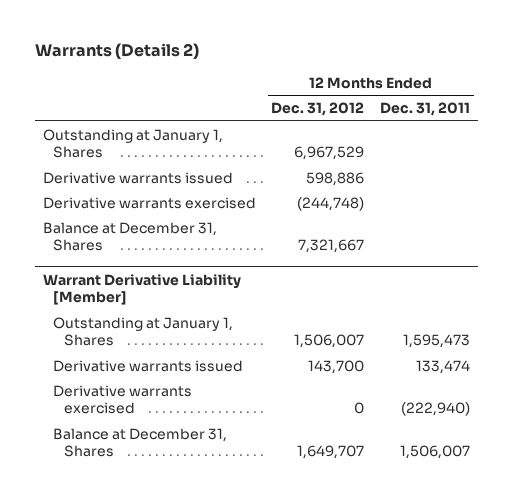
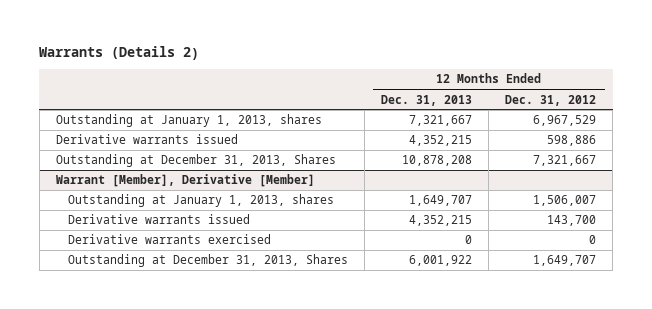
- | 12 Months Ended Dec. 31, 2012 | 12 Months Ended Dec. 31, 2011
+ | 12 Months Ended Dec. 31, 2013 | 12 Months Ended Dec. 31, 2012
- Outstanding at January 1, Shares | 6,967,529 |
+ Outstanding at January 1, 2013, shares | 7,321,667 | 6,967,529
- Derivative warrants exercised | (244,748) |
- Balance at December 31, Shares | 7,321,667 |
- Warrant Derivative Liability [Member]
- Outstanding at January 1, Shares | 1,506,007 | 1,595,473
+ Outstanding at December 31, 2013, Shares | 10,878,208 | 7,321,667
+ Warrant [Member], Derivative [Member]
+ Outstanding at January 1, 2013, shares | 1,649,707 | 1,506,007
- Balance at December 31, Shares | 1,649,707 | 1,506,007
+ Outstanding at December 31, 2013, Shares | 6,001,922 | 1,649,707

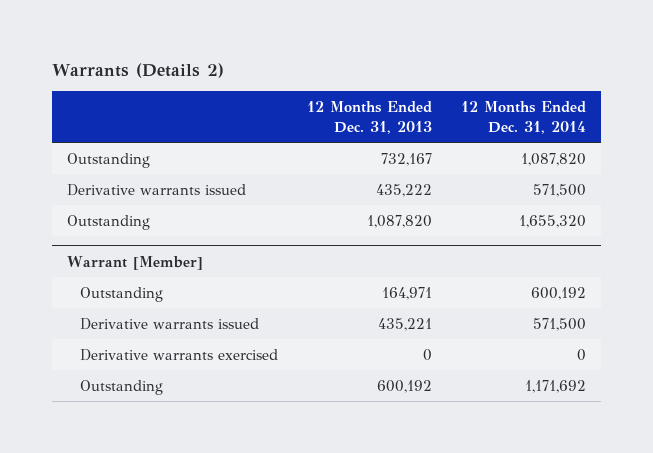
- | 12 Months Ended Dec. 31, 2013 | 12 Months Ended Dec. 31, 2012
+ | 12 Months Ended Dec. 31, 2013 | 12 Months Ended Dec. 31, 2014
- Outstanding at January 1, 2013, shares | 7,321,667 | 6,967,529
- Derivative warrants issued | 4,352,215 | 598,886
- Outstanding at December 31, 2013, Shares | 10,878,208 | 7,321,667
- Warrant [Member], Derivative [Member]
- Outstanding at January 1, 2013, shares | 1,649,707 | 1,506,007
- Derivative warrants issued | 4,352,215 | 143,700
+ Outstanding | 732,167 | 1,087,820
+ Derivative warrants issued | 435,222 | 571,500
+ Outstanding | 1,087,820 | 1,655,320
+ Warrant [Member]
+ Outstanding | 164,971 | 600,192
+ Derivative warrants issued | 435,221 | 571,500
- Outstanding at December 31, 2013, Shares | 6,001,922 | 1,649,707
+ Outstanding | 600,192 | 1,171,692

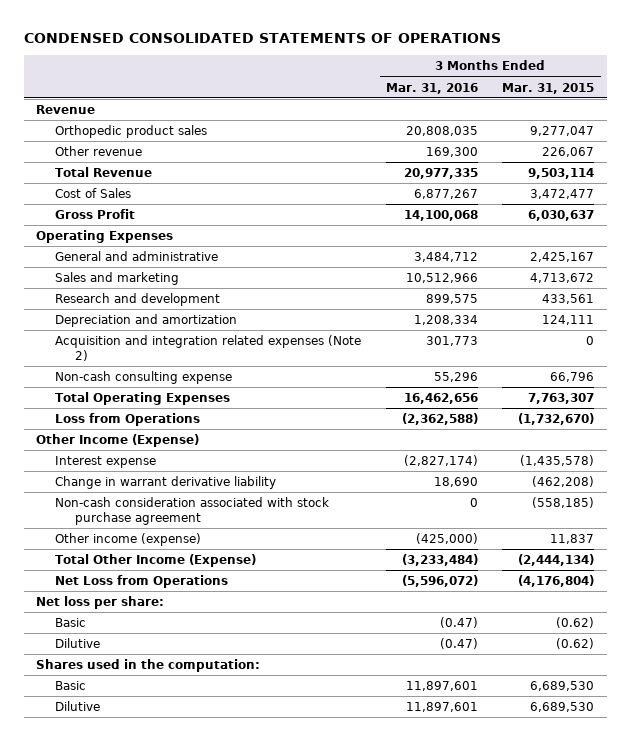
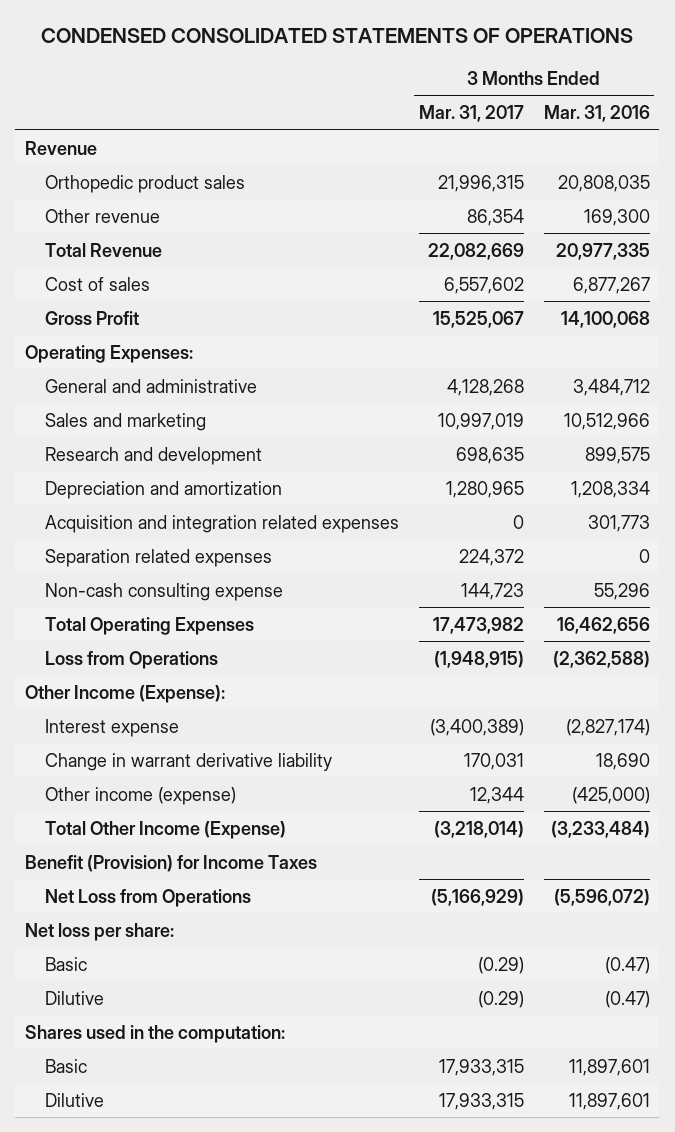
- | 3 Months Ended Mar. 31, 2016 | 3 Months Ended Mar. 31, 2015
+ | 3 Months Ended Mar. 31, 2017 | 3 Months Ended Mar. 31, 2016
- Cost of Sales | 6,877,267 | 3,472,477
+ Cost of sales | 6,557,602 | 6,877,267
- Operating Expenses
+ Operating Expenses:
- Acquisition and integration related expenses (Note 2) | 301,773 | 0
+ Acquisition and integration related expenses | 0 | 301,773
+ Separation related expenses | 224,372 | 0
- Other Income (Expense)
+ Other Income (Expense):
- Non-cash consideration associated with stock purchase agreement | 0 | (558,185)
+ Benefit (Provision) for Income Taxes

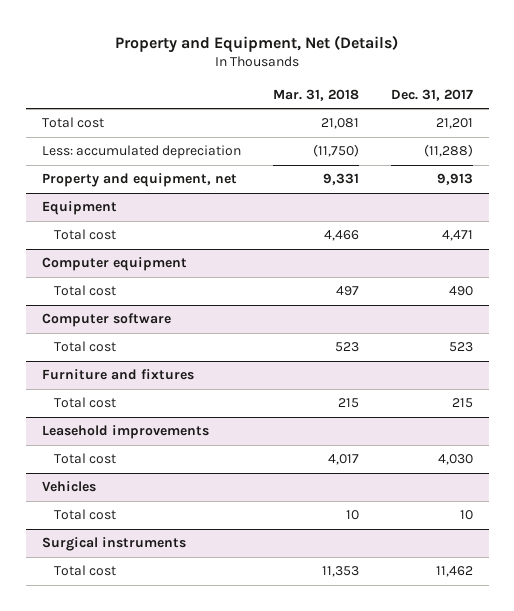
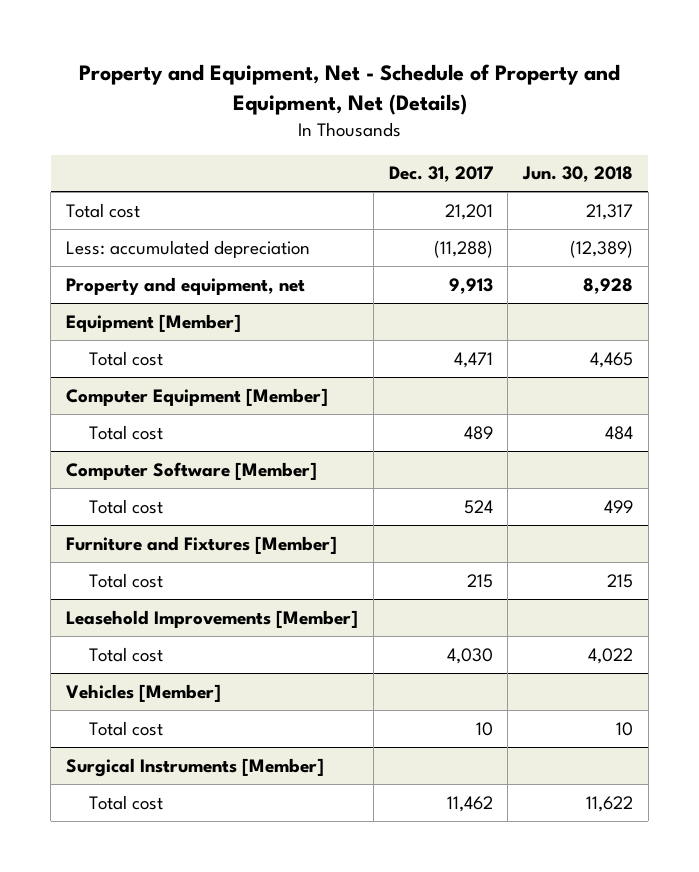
- Property and Equipment, Net (Details)
+ Property and Equipment, Net - Schedule of Property and Equipment, Net (Details)
- | Mar. 31, 2018 | Dec. 31, 2017
+ | Dec. 31, 2017 | Jun. 30, 2018
- Equipment
+ Equipment [Member]
- Computer equipment
- Total cost | 497 | 490
- Computer software
- Total cost | 523 | 523
- Furniture and fixtures
+ Computer Equipment [Member]
+ Total cost | 489 | 484
+ Computer Software [Member]
+ Total cost | 524 | 499
+ Furniture and Fixtures [Member]
- Leasehold improvements
+ Leasehold Improvements [Member]
- Vehicles
+ Vehicles [Member]
- Surgical instruments
+ Surgical Instruments [Member]

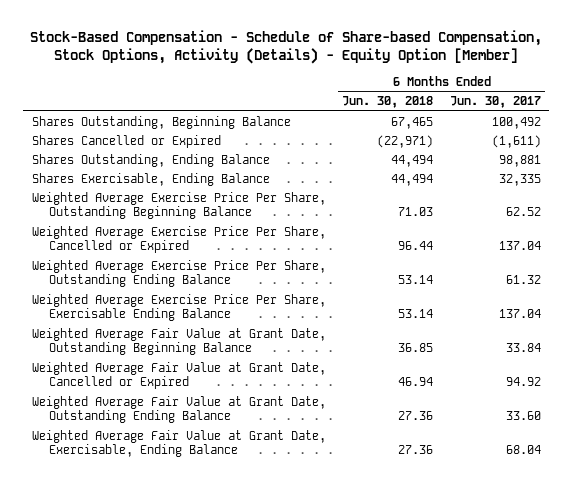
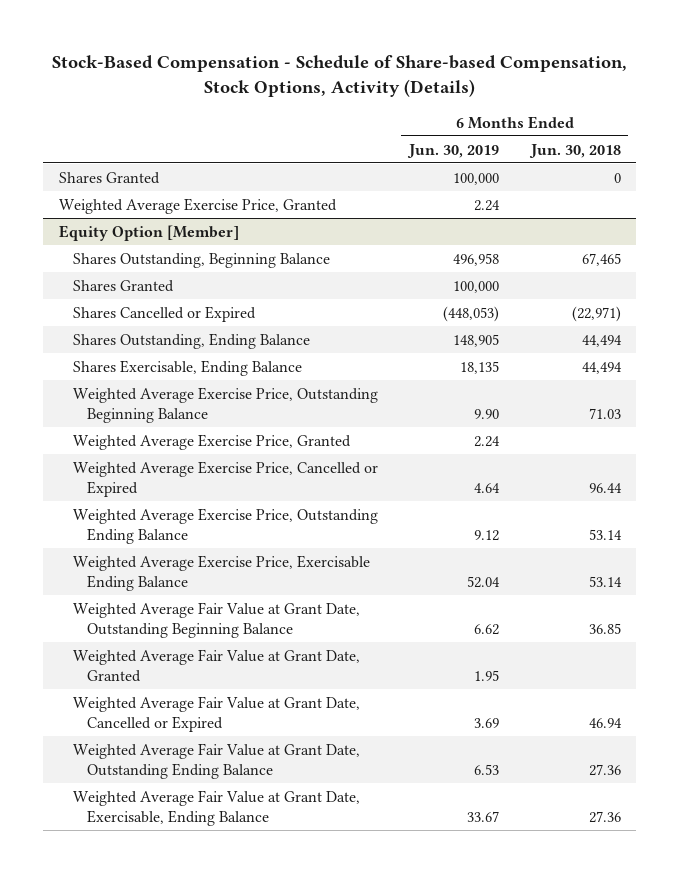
- Stock-Based Compensation - Schedule of Share-based Compensation, Stock Options, Activity (Details) - Equity Option [Member]
+ Stock-Based Compensation - Schedule of Share-based Compensation, Stock Options, Activity (Details)
- | 6 Months Ended Jun. 30, 2018 | 6 Months Ended Jun. 30, 2017
+ | 6 Months Ended Jun. 30, 2019 | 6 Months Ended Jun. 30, 2018
+ Shares Granted | 100,000 | 0
+ Weighted Average Exercise Price, Granted | 2.24 |
+ Equity Option [Member]
+ Shares Granted | 100,000 |
- Weighted Average Exercise Price Per Share, Outstanding Beginning Balance | 71.03 | 62.52
- Weighted Average Exercise Price Per Share, Cancelled or Expired | 96.44 | 137.04
- Weighted Average Exercise Price Per Share, Outstanding Ending Balance | 53.14 | 61.32
- Weighted Average Exercise Price Per Share, Exercisable Ending Balance | 53.14 | 137.04
+ Weighted Average Exercise Price, Outstanding Beginning Balance | 9.90 | 71.03
+ Weighted Average Exercise Price, Granted | 2.24 |
+ Weighted Average Exercise Price, Cancelled or Expired | 4.64 | 96.44
+ Weighted Average Exercise Price, Outstanding Ending Balance | 9.12 | 53.14
+ Weighted Average Exercise Price, Exercisable Ending Balance | 52.04 | 53.14
+ Weighted Average Fair Value at Grant Date, Granted | 1.95 |

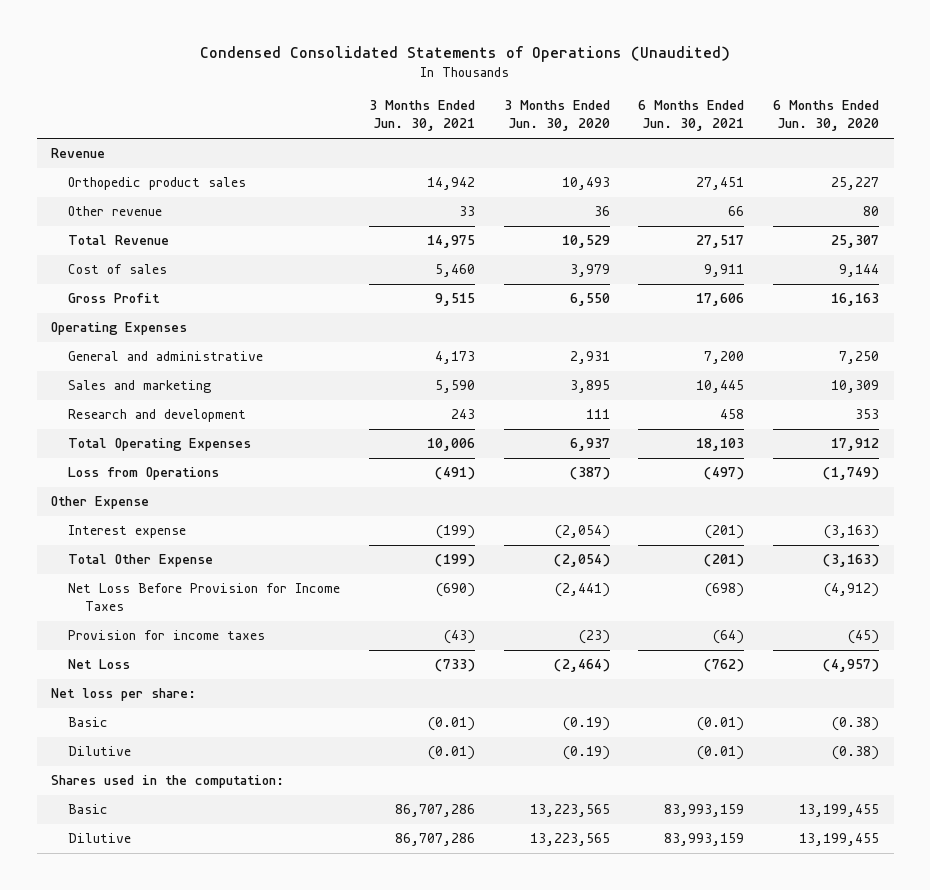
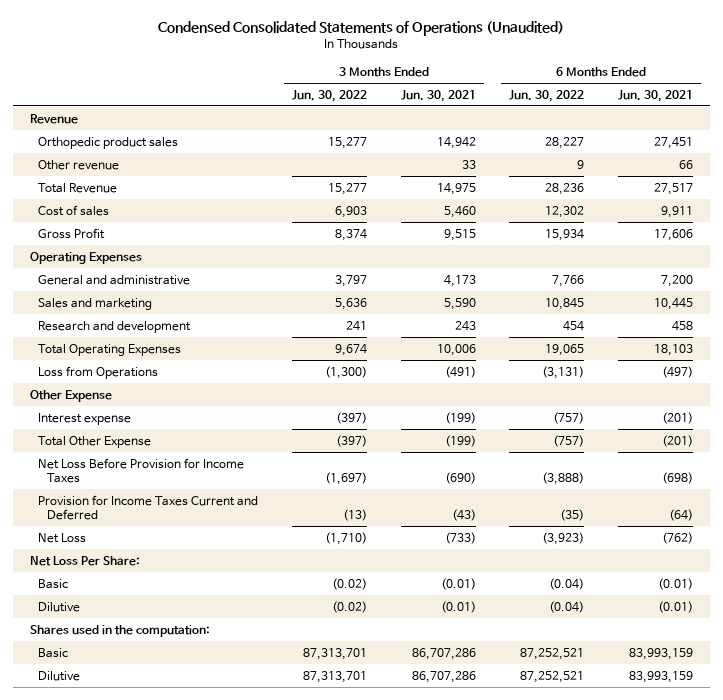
- | 3 Months Ended Jun. 30, 2021 | 3 Months Ended Jun. 30, 2020 | 6 Months Ended Jun. 30, 2021 | 6 Months Ended Jun. 30, 2020
+ | 3 Months Ended Jun. 30, 2022 | 3 Months Ended Jun. 30, 2021 | 6 Months Ended Jun. 30, 2022 | 6 Months Ended Jun. 30, 2021
- Provision for income taxes | (43) | (23) | (64) | (45)
+ Provision for Income Taxes Current and Deferred | (13) | (43) | (35) | (64)
- Net loss per share:
+ Net Loss Per Share:

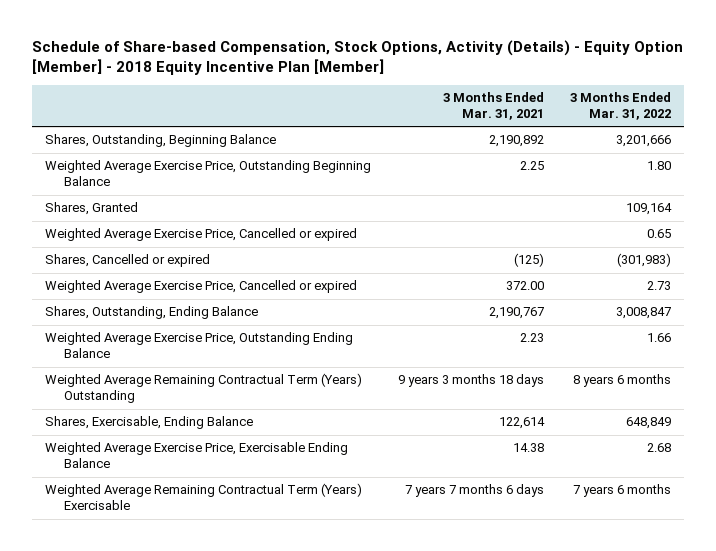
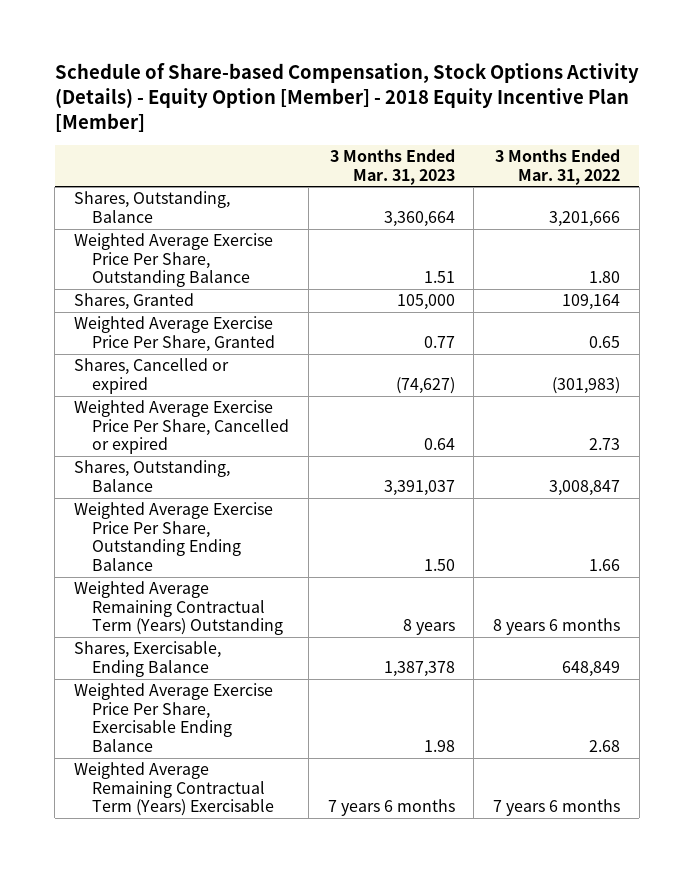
- Schedule of Share-based Compensation, Stock Options, Activity (Details) - Equity Option [Member] - 2018 Equity Incentive Plan [Member]
+ Schedule of Share-based Compensation, Stock Options Activity (Details) - Equity Option [Member] - 2018 Equity Incentive Plan [Member]
- | 3 Months Ended Mar. 31, 2021 | 3 Months Ended Mar. 31, 2022
+ | 3 Months Ended Mar. 31, 2023 | 3 Months Ended Mar. 31, 2022
- Shares, Outstanding, Beginning Balance | 2,190,892 | 3,201,666
- Weighted Average Exercise Price, Outstanding Beginning Balance | 2.25 | 1.80
+ Shares, Outstanding, Balance | 3,360,664 | 3,201,666
+ Weighted Average Exercise Price Per Share, Outstanding Balance | 1.51 | 1.80
- Weighted Average Exercise Price, Cancelled or expired | | 0.65
+ Weighted Average Exercise Price Per Share, Granted | 0.77 | 0.65
- Weighted Average Exercise Price, Cancelled or expired | 372.00 | 2.73
- Shares, Outstanding, Ending Balance | 2,190,767 | 3,008,847
- Weighted Average Exercise Price, Outstanding Ending Balance | 2.23 | 1.66
+ Weighted Average Exercise Price Per Share, Cancelled or expired | 0.64 | 2.73
+ Shares, Outstanding, Balance | 3,391,037 | 3,008,847
+ Weighted Average Exercise Price Per Share, Outstanding Ending Balance | 1.50 | 1.66
- Weighted Average Exercise Price, Exercisable Ending Balance | 14.38 | 2.68
+ Weighted Average Exercise Price Per Share, Exercisable Ending Balance | 1.98 | 2.68

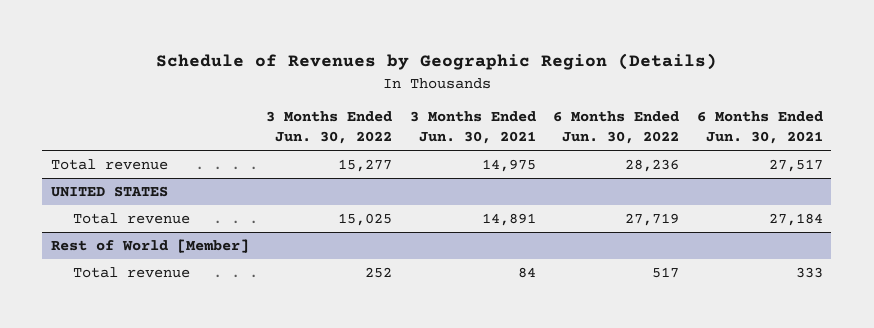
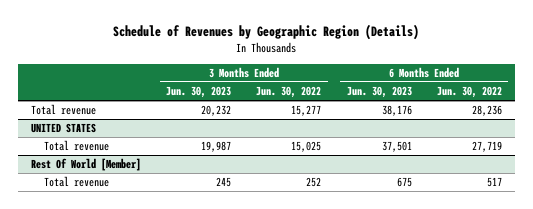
- | 3 Months Ended Jun. 30, 2022 | 3 Months Ended Jun. 30, 2021 | 6 Months Ended Jun. 30, 2022 | 6 Months Ended Jun. 30, 2021
+ | 3 Months Ended Jun. 30, 2023 | 3 Months Ended Jun. 30, 2022 | 6 Months Ended Jun. 30, 2023 | 6 Months Ended Jun. 30, 2022
- Rest of World [Member]
+ Rest Of World [Member]

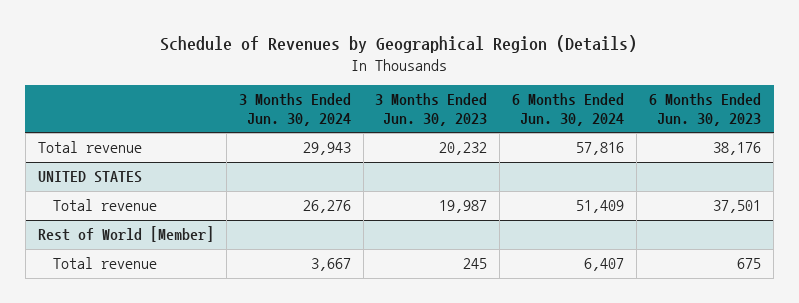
- Schedule of Revenues by Geographic Region (Details)
+ Schedule of Revenues by Geographical Region (Details)
- | 3 Months Ended Jun. 30, 2023 | 3 Months Ended Jun. 30, 2022 | 6 Months Ended Jun. 30, 2023 | 6 Months Ended Jun. 30, 2022
+ | 3 Months Ended Jun. 30, 2024 | 3 Months Ended Jun. 30, 2023 | 6 Months Ended Jun. 30, 2024 | 6 Months Ended Jun. 30, 2023
- Rest Of World [Member]
+ Rest of World [Member]

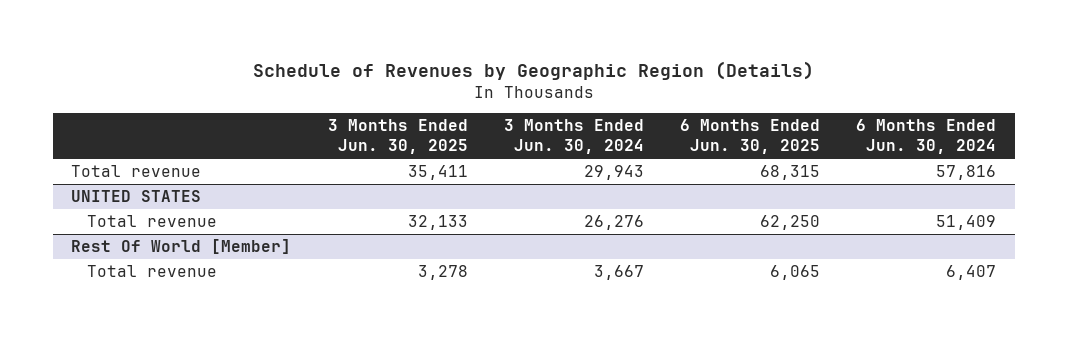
- Schedule of Revenues by Geographical Region (Details)
+ Schedule of Revenues by Geographic Region (Details)
- | 3 Months Ended Jun. 30, 2024 | 3 Months Ended Jun. 30, 2023 | 6 Months Ended Jun. 30, 2024 | 6 Months Ended Jun. 30, 2023
+ | 3 Months Ended Jun. 30, 2025 | 3 Months Ended Jun. 30, 2024 | 6 Months Ended Jun. 30, 2025 | 6 Months Ended Jun. 30, 2024
- Rest of World [Member]
+ Rest Of World [Member]

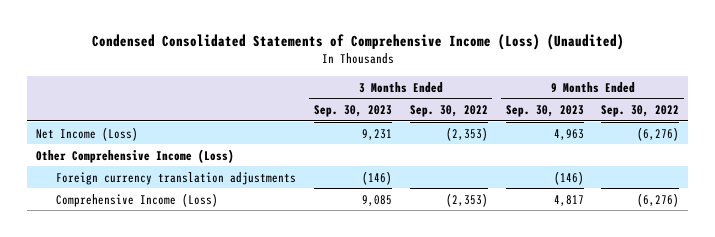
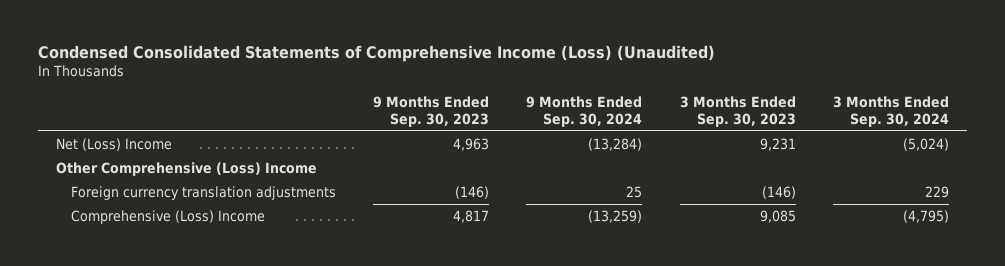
- | 3 Months Ended Sep. 30, 2023 | 3 Months Ended Sep. 30, 2022 | 9 Months Ended Sep. 30, 2023 | 9 Months Ended Sep. 30, 2022
+ | 9 Months Ended Sep. 30, 2023 | 9 Months Ended Sep. 30, 2024 | 3 Months Ended Sep. 30, 2023 | 3 Months Ended Sep. 30, 2024
- Net Income (Loss) | 9,231 | (2,353) | 4,963 | (6,276)
- Other Comprehensive Income (Loss)
+ Net (Loss) Income | 4,963 | (13,284) | 9,231 | (5,024)
+ Other Comprehensive (Loss) Income
- Comprehensive Income (Loss) | 9,085 | (2,353) | 4,817 | (6,276)
+ Comprehensive (Loss) Income | 4,817 | (13,259) | 9,085 | (4,795)

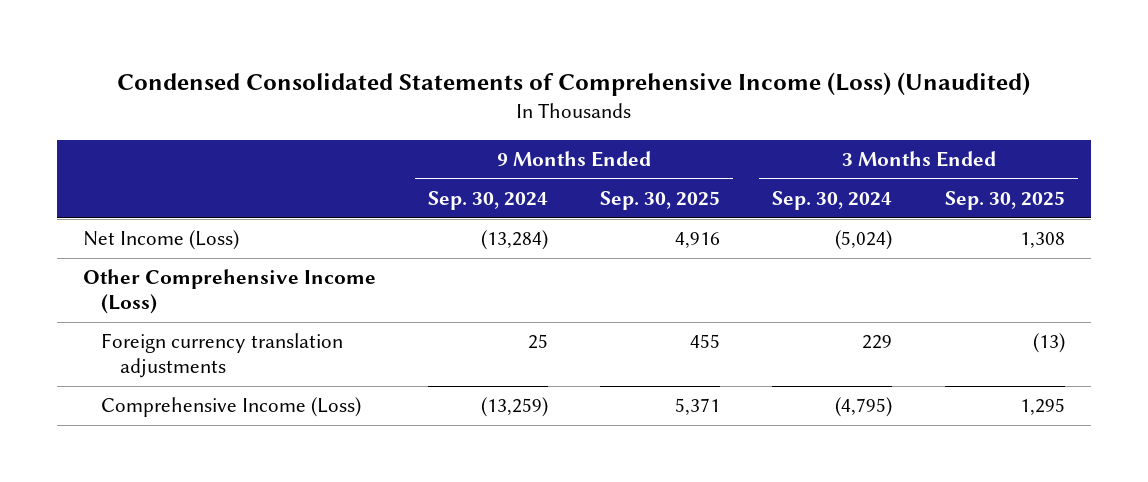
- | 9 Months Ended Sep. 30, 2023 | 9 Months Ended Sep. 30, 2024 | 3 Months Ended Sep. 30, 2023 | 3 Months Ended Sep. 30, 2024
+ | 9 Months Ended Sep. 30, 2024 | 9 Months Ended Sep. 30, 2025 | 3 Months Ended Sep. 30, 2024 | 3 Months Ended Sep. 30, 2025
- Net (Loss) Income | 4,963 | (13,284) | 9,231 | (5,024)
- Other Comprehensive (Loss) Income
+ Net Income (Loss) | (13,284) | 4,916 | (5,024) | 1,308
+ Other Comprehensive Income (Loss)
- Comprehensive (Loss) Income | 4,817 | (13,259) | 9,085 | (4,795)
+ Comprehensive Income (Loss) | (13,259) | 5,371 | (4,795) | 1,295

